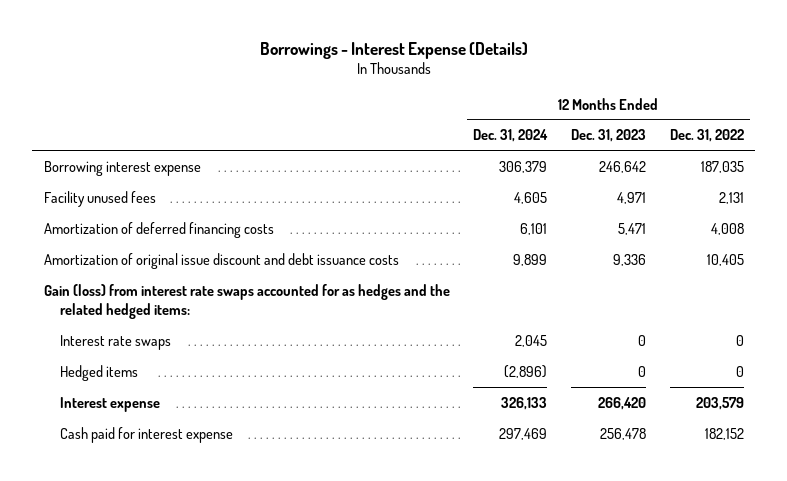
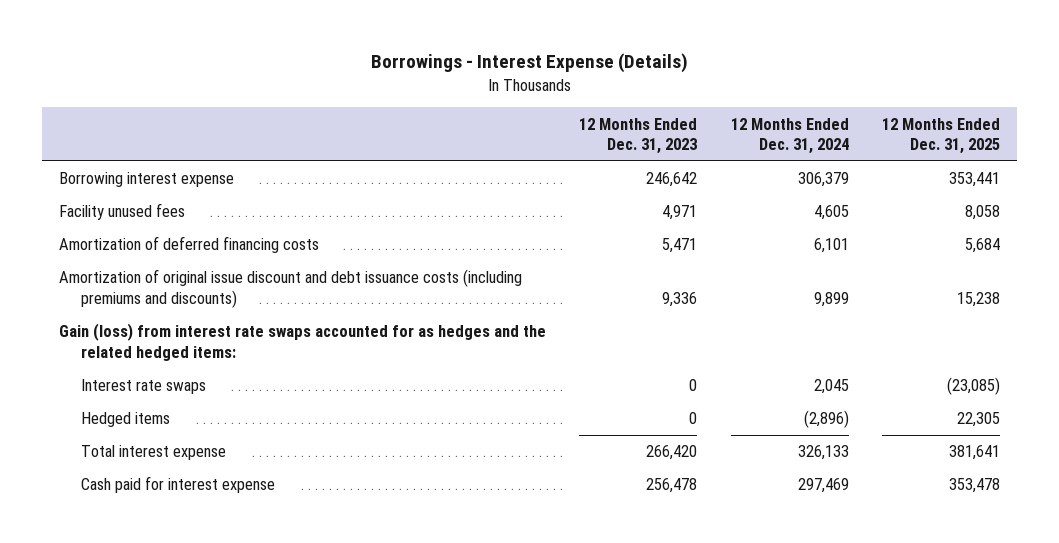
- | 12 Months Ended Dec. 31, 2024 | 12 Months Ended Dec. 31, 2023 | 12 Months Ended Dec. 31, 2022
+ | 12 Months Ended Dec. 31, 2023 | 12 Months Ended Dec. 31, 2024 | 12 Months Ended Dec. 31, 2025
- Amortization of original issue discount and debt issuance costs | 9,899 | 9,336 | 10,405
+ Amortization of original issue discount and debt issuance costs (including premiums and discounts) | 9,336 | 9,899 | 15,238
- Interest expense | 326,133 | 266,420 | 203,579
+ Total interest expense | 266,420 | 326,133 | 381,641

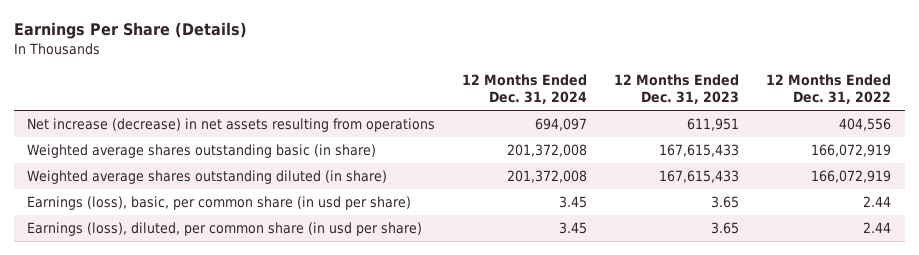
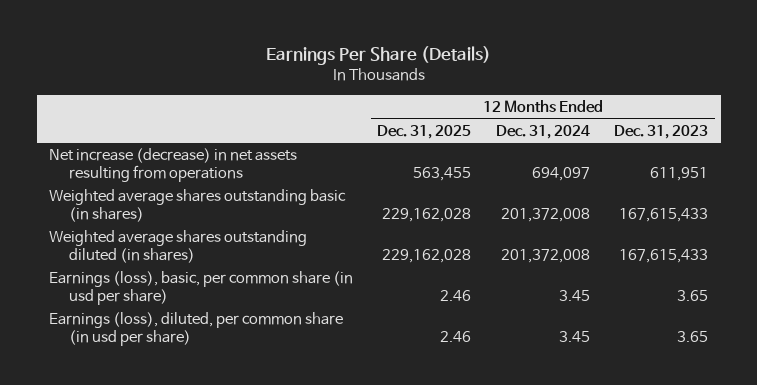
- | 12 Months Ended Dec. 31, 2024 | 12 Months Ended Dec. 31, 2023 | 12 Months Ended Dec. 31, 2022
+ | 12 Months Ended Dec. 31, 2025 | 12 Months Ended Dec. 31, 2024 | 12 Months Ended Dec. 31, 2023
- Weighted average shares outstanding basic (in share) | 201,372,008 | 167,615,433 | 166,072,919
- Weighted average shares outstanding diluted (in share) | 201,372,008 | 167,615,433 | 166,072,919
+ Weighted average shares outstanding basic (in shares) | 229,162,028 | 201,372,008 | 167,615,433
+ Weighted average shares outstanding diluted (in shares) | 229,162,028 | 201,372,008 | 167,615,433

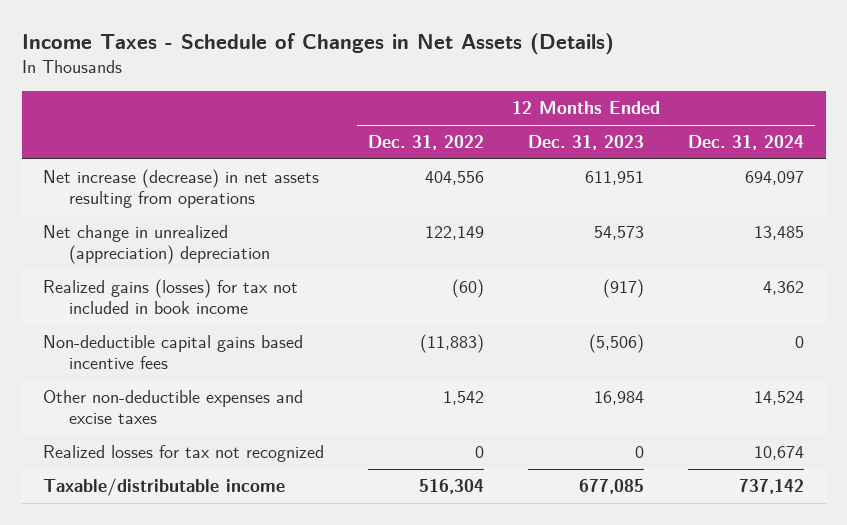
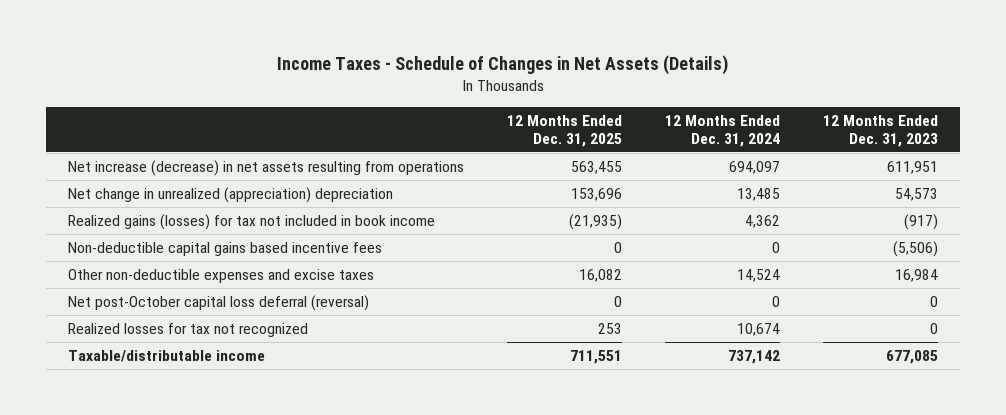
- | 12 Months Ended Dec. 31, 2022 | 12 Months Ended Dec. 31, 2023 | 12 Months Ended Dec. 31, 2024
+ | 12 Months Ended Dec. 31, 2025 | 12 Months Ended Dec. 31, 2024 | 12 Months Ended Dec. 31, 2023
+ Net post-October capital loss deferral (reversal) | 0 | 0 | 0

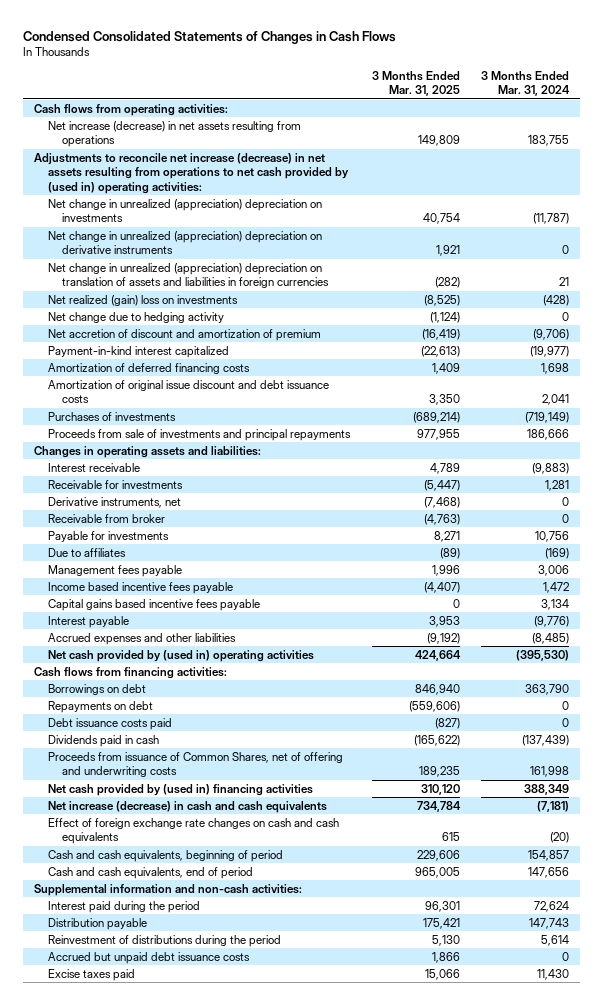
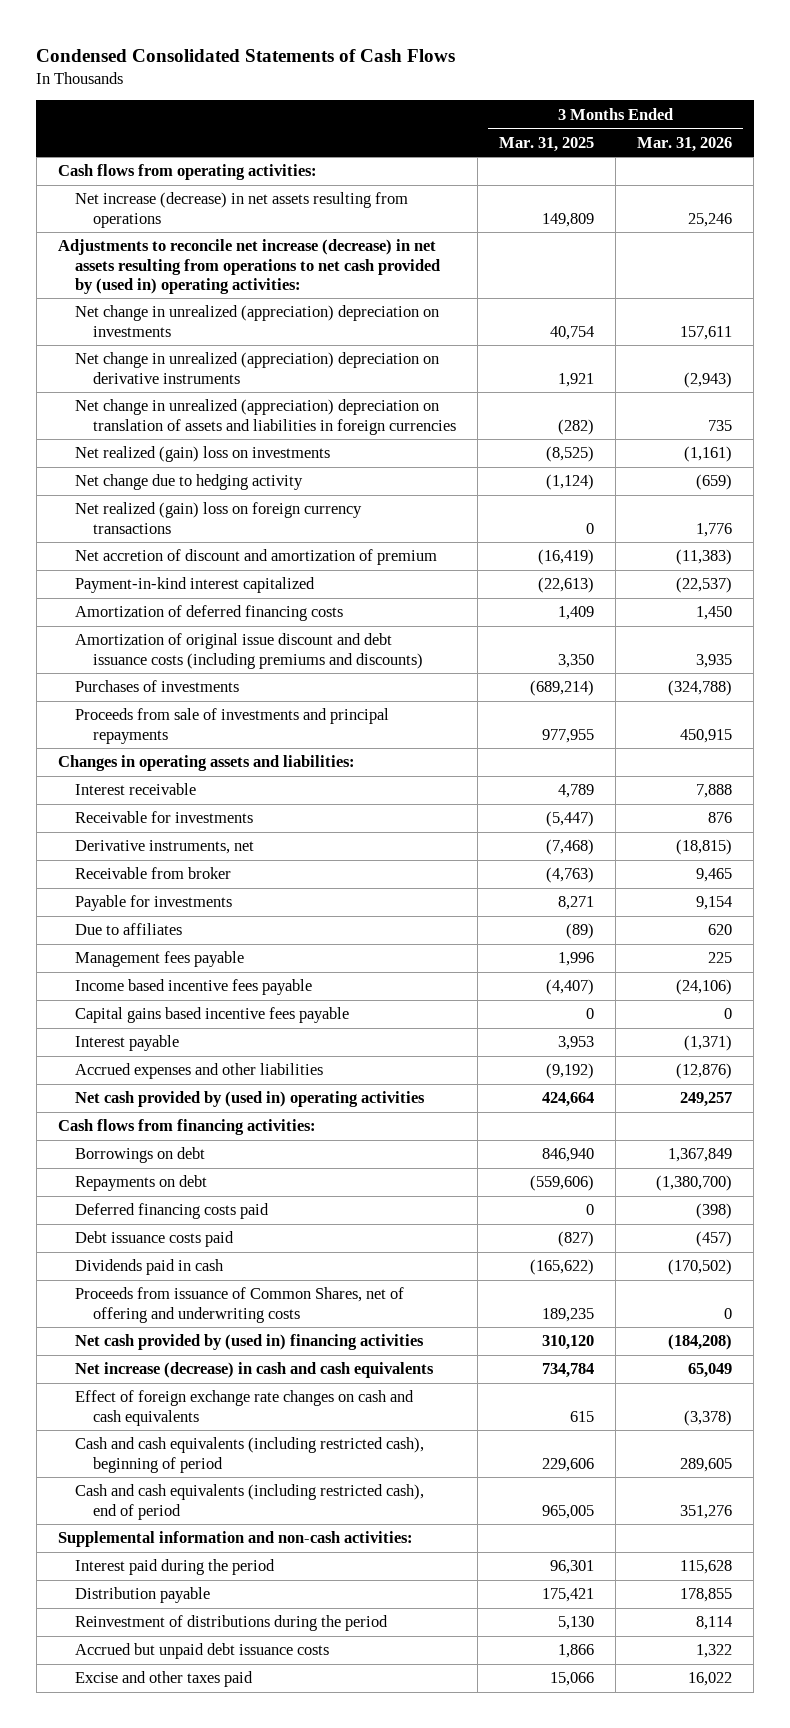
- Condensed Consolidated Statements of Changes in Cash Flows
+ Condensed Consolidated Statements of Cash Flows
- | 3 Months Ended Mar. 31, 2025 | 3 Months Ended Mar. 31, 2024
+ | 3 Months Ended Mar. 31, 2025 | 3 Months Ended Mar. 31, 2026
+ Net realized (gain) loss on foreign currency transactions | 0 | 1,776
- Amortization of original issue discount and debt issuance costs | 3,350 | 2,041
+ Amortization of original issue discount and debt issuance costs (including premiums and discounts) | 3,350 | 3,935
+ Deferred financing costs paid | 0 | (398)
- Cash and cash equivalents, beginning of period | 229,606 | 154,857
- Cash and cash equivalents, end of period | 965,005 | 147,656
+ Cash and cash equivalents (including restricted cash), beginning of period | 229,606 | 289,605
+ Cash and cash equivalents (including restricted cash), end of period | 965,005 | 351,276
- Excise taxes paid | 15,066 | 11,430
+ Excise and other taxes paid | 15,066 | 16,022

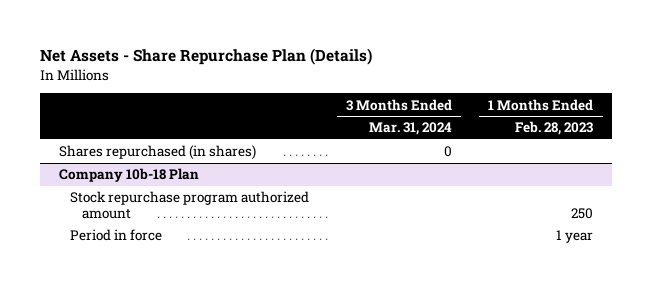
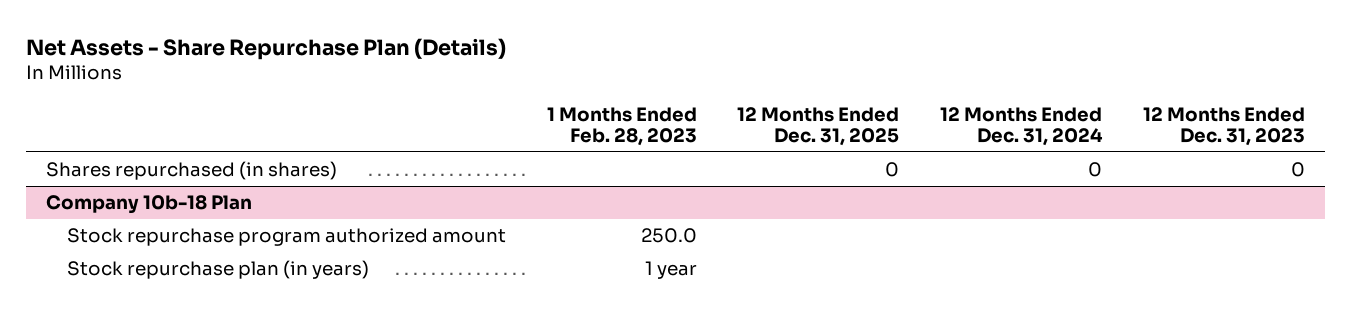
- | 3 Months Ended Mar. 31, 2024 | 1 Months Ended Feb. 28, 2023
+ | 1 Months Ended Feb. 28, 2023 | 12 Months Ended Dec. 31, 2025 | 12 Months Ended Dec. 31, 2024 | 12 Months Ended Dec. 31, 2023
@ Company 10b-18 Plan
- Stock repurchase program authorized amount | | 250
- Period in force | | 1 year
+ Stock repurchase program authorized amount | 250.0 | | |
+ Stock repurchase plan (in years) | 1 year | | |

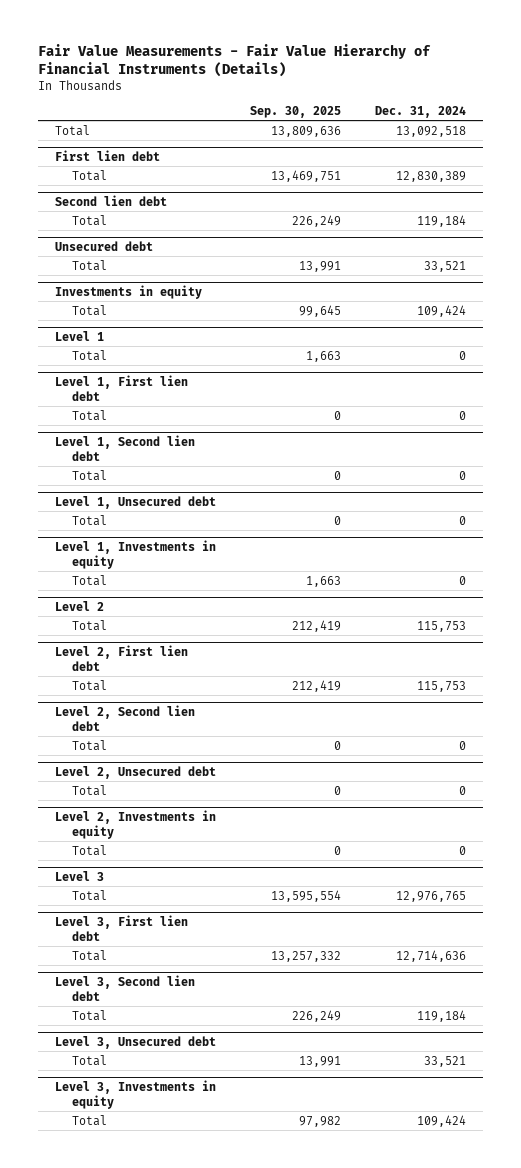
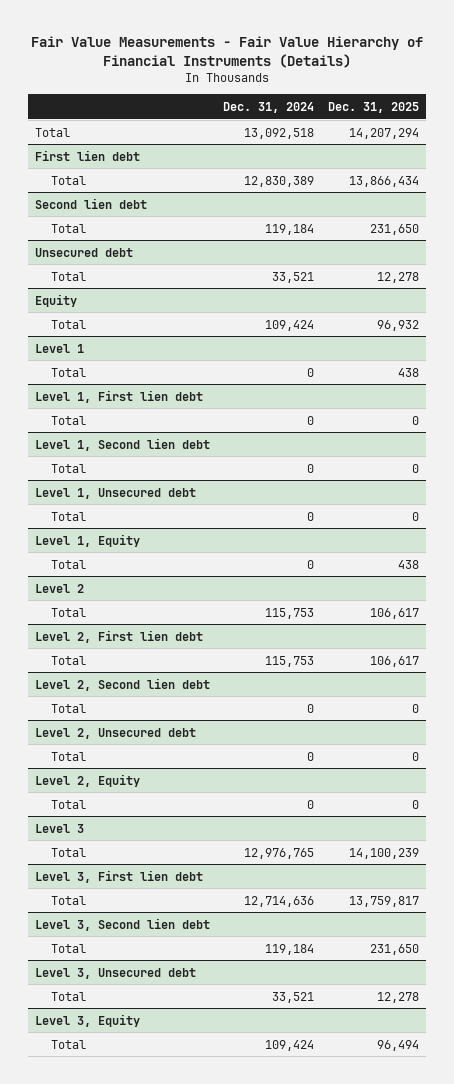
- | Sep. 30, 2025 | Dec. 31, 2024
+ | Dec. 31, 2024 | Dec. 31, 2025
- Investments in equity
+ Equity
- Level 1, Investments in equity
+ Level 1, Equity
- Level 2, Investments in equity
+ Level 2, Equity
- Level 3, Investments in equity
+ Level 3, Equity

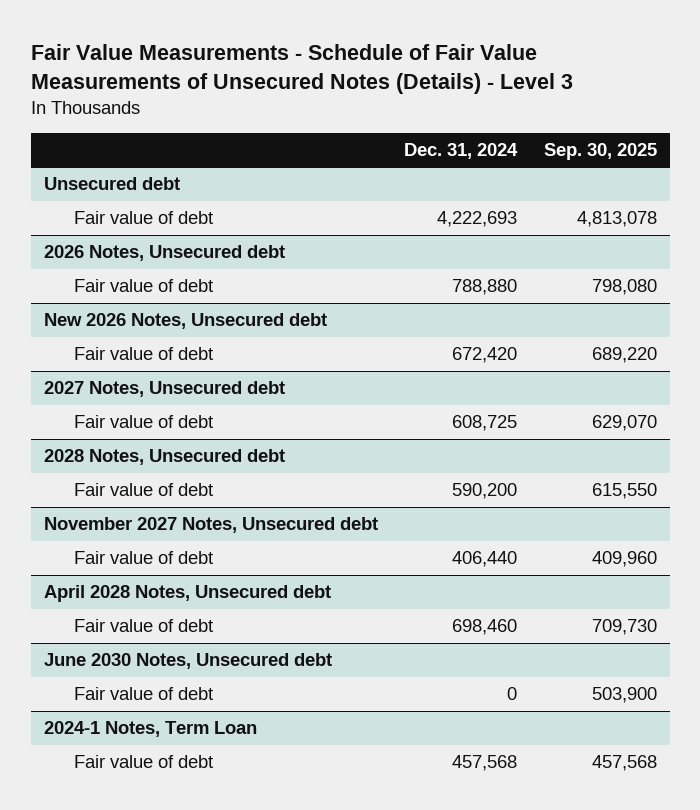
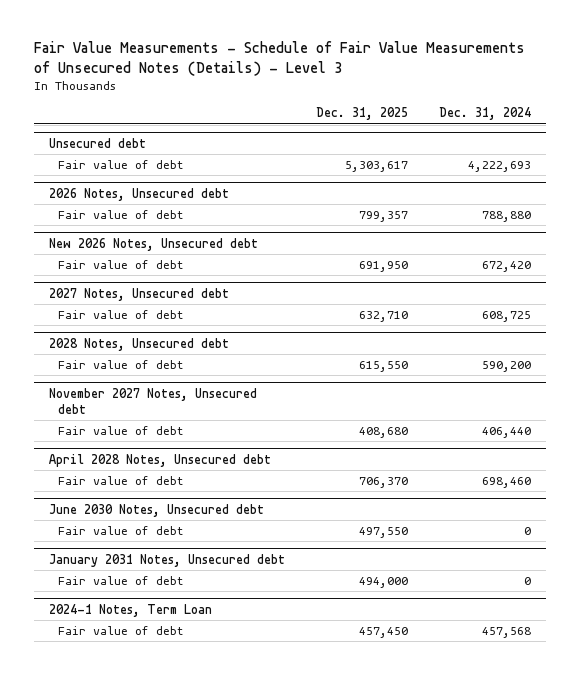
- | Dec. 31, 2024 | Sep. 30, 2025
+ | Dec. 31, 2025 | Dec. 31, 2024
+ January 2031 Notes, Unsecured debt
+ Fair value of debt | 494,000 | 0

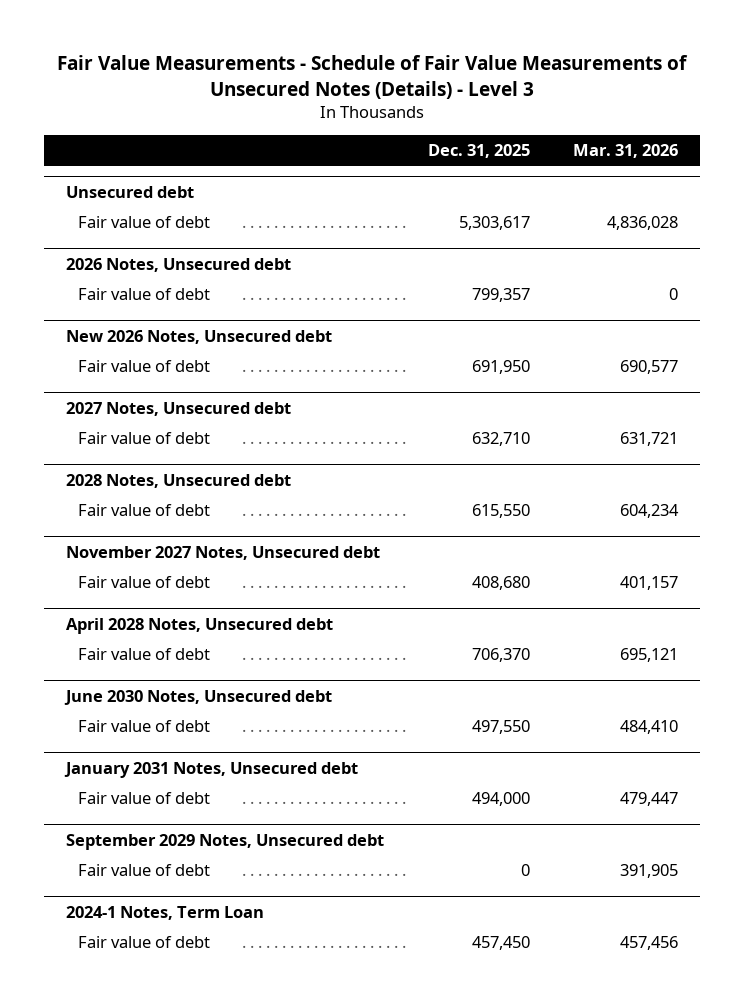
- | Dec. 31, 2025 | Dec. 31, 2024
+ | Dec. 31, 2025 | Mar. 31, 2026
+ September 2029 Notes, Unsecured debt
+ Fair value of debt | 0 | 391,905

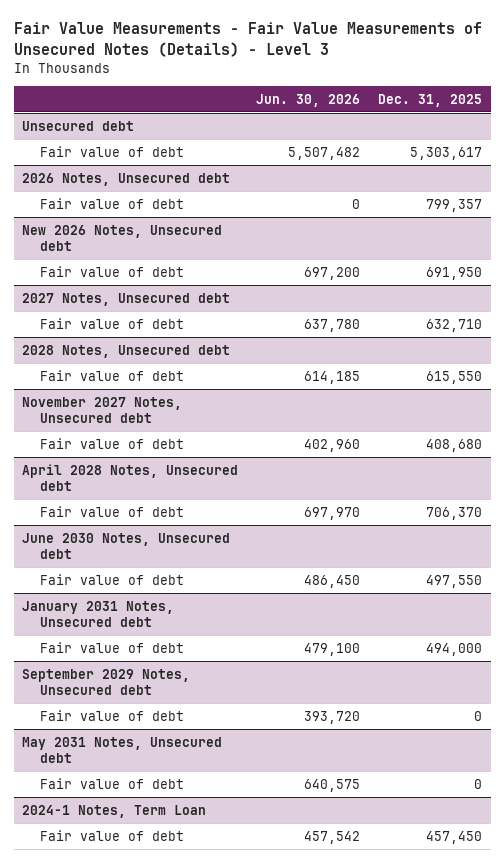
- Fair Value Measurements - Schedule of Fair Value Measurements of Unsecured Notes (Details) - Level 3
+ Fair Value Measurements - Fair Value Measurements of Unsecured Notes (Details) - Level 3
- | Dec. 31, 2025 | Mar. 31, 2026
+ | Jun. 30, 2026 | Dec. 31, 2025
+ May 2031 Notes, Unsecured debt
+ Fair value of debt | 640,575 | 0

